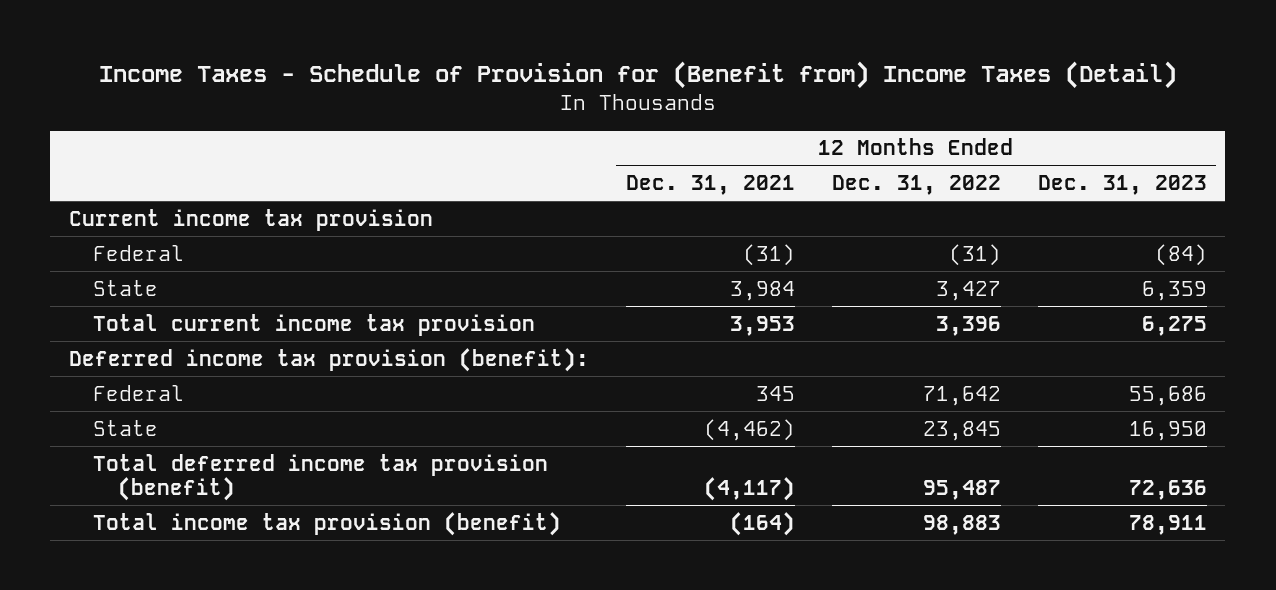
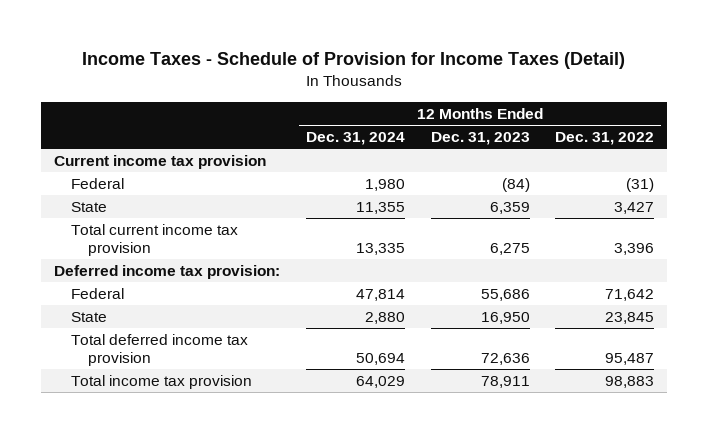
- Income Taxes - Schedule of Provision for (Benefit from) Income Taxes (Detail)
+ Income Taxes - Schedule of Provision for Income Taxes (Detail)
- | 12 Months Ended Dec. 31, 2021 | 12 Months Ended Dec. 31, 2022 | 12 Months Ended Dec. 31, 2023
+ | 12 Months Ended Dec. 31, 2024 | 12 Months Ended Dec. 31, 2023 | 12 Months Ended Dec. 31, 2022
- Deferred income tax provision (benefit):
+ Deferred income tax provision:
- Total deferred income tax provision (benefit) | (4,117) | 95,487 | 72,636
- Total income tax provision (benefit) | (164) | 98,883 | 78,911
+ Total deferred income tax provision | 50,694 | 72,636 | 95,487
+ Total income tax provision | 64,029 | 78,911 | 98,883

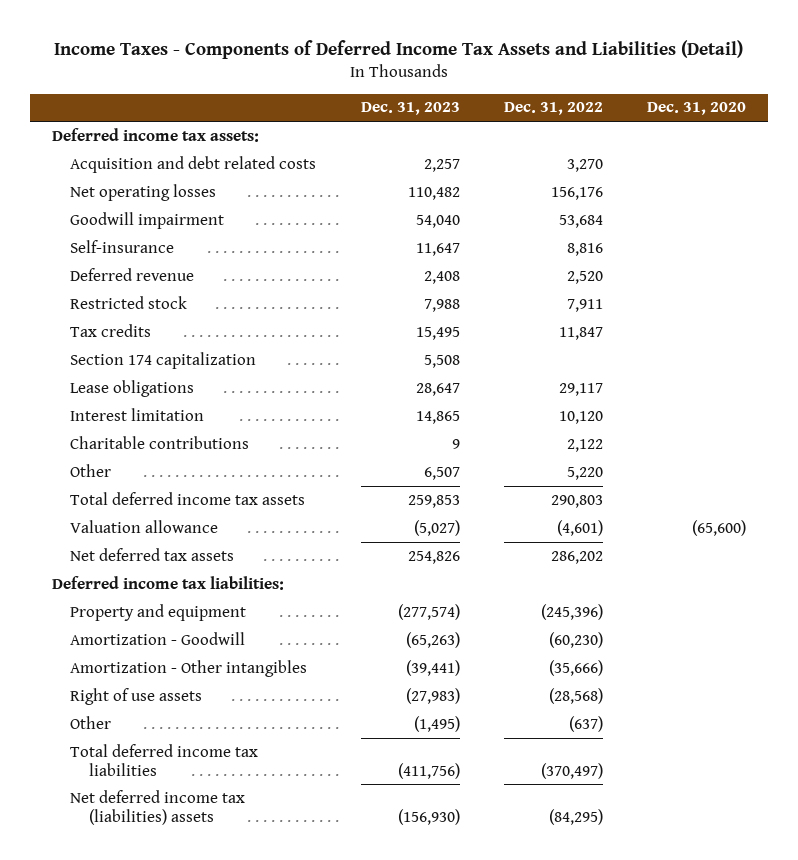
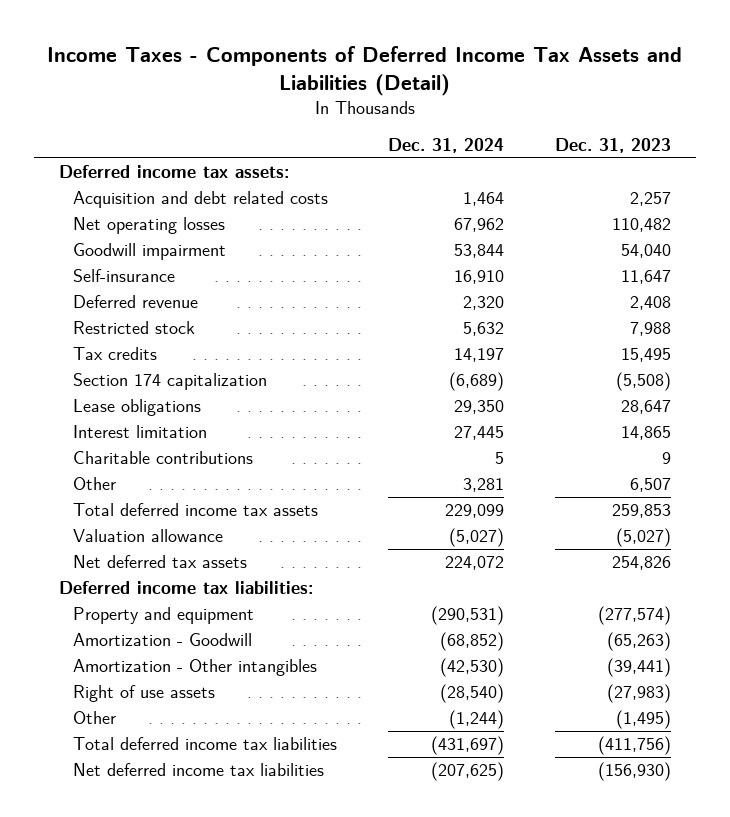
- | Dec. 31, 2023 | Dec. 31, 2022 | Dec. 31, 2020
+ | Dec. 31, 2024 | Dec. 31, 2023
- Section 174 capitalization | 5,508 | |
+ Section 174 capitalization | (6,689) | (5,508)
- Net deferred income tax (liabilities) assets | (156,930) | (84,295) |
+ Net deferred income tax liabilities | (207,625) | (156,930)

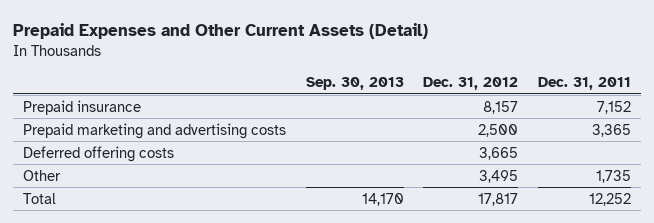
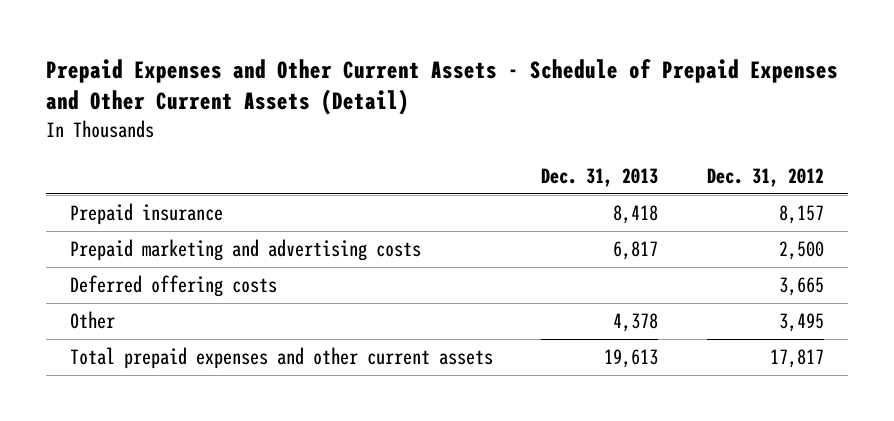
- Prepaid Expenses and Other Current Assets (Detail)
+ Prepaid Expenses and Other Current Assets - Schedule of Prepaid Expenses and Other Current Assets (Detail)
- | Sep. 30, 2013 | Dec. 31, 2012 | Dec. 31, 2011
+ | Dec. 31, 2013 | Dec. 31, 2012
- Total | 14,170 | 17,817 | 12,252
+ Total prepaid expenses and other current assets | 19,613 | 17,817

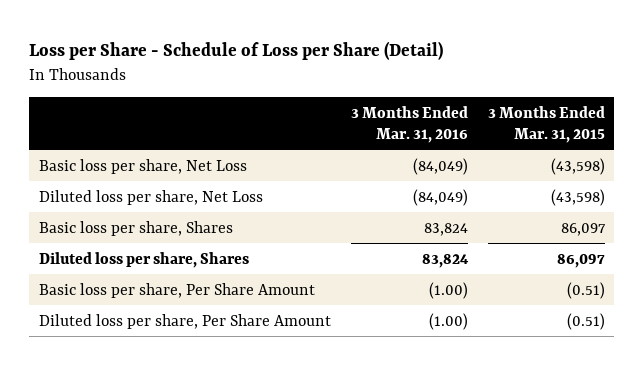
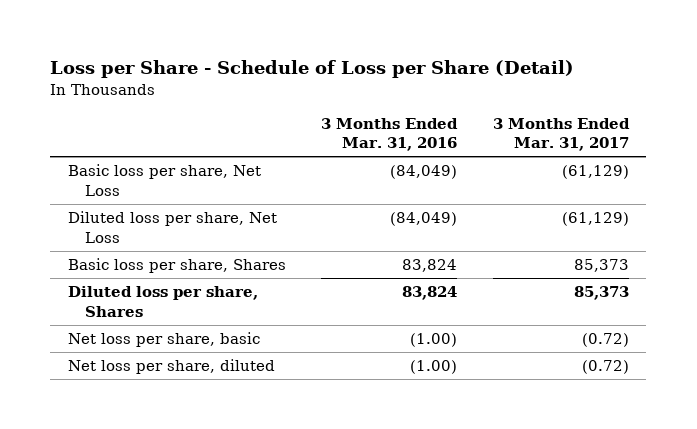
- | 3 Months Ended Mar. 31, 2016 | 3 Months Ended Mar. 31, 2015
+ | 3 Months Ended Mar. 31, 2016 | 3 Months Ended Mar. 31, 2017
- Basic loss per share, Per Share Amount | (1.00) | (0.51)
- Diluted loss per share, Per Share Amount | (1.00) | (0.51)
+ Net loss per share, basic | (1.00) | (0.72)
+ Net loss per share, diluted | (1.00) | (0.72)

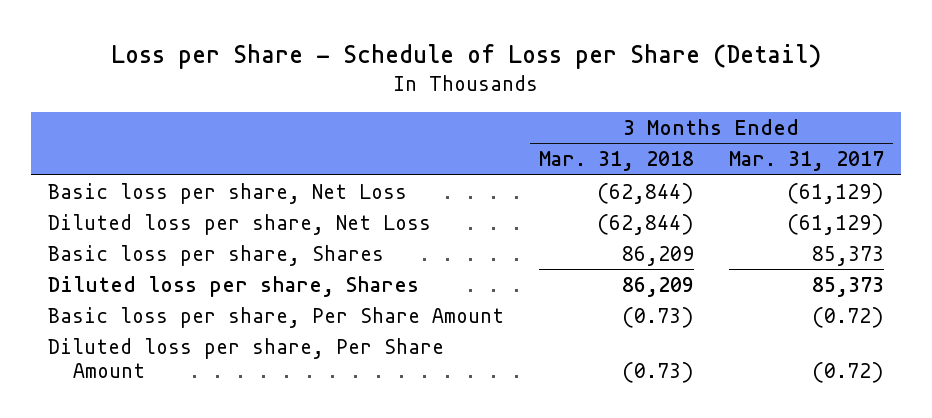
- | 3 Months Ended Mar. 31, 2016 | 3 Months Ended Mar. 31, 2017
+ | 3 Months Ended Mar. 31, 2018 | 3 Months Ended Mar. 31, 2017
- Net loss per share, basic | (1.00) | (0.72)
- Net loss per share, diluted | (1.00) | (0.72)
+ Basic loss per share, Per Share Amount | (0.73) | (0.72)
+ Diluted loss per share, Per Share Amount | (0.73) | (0.72)

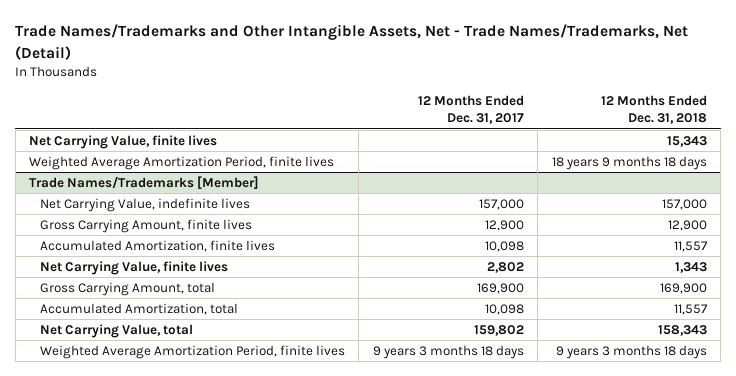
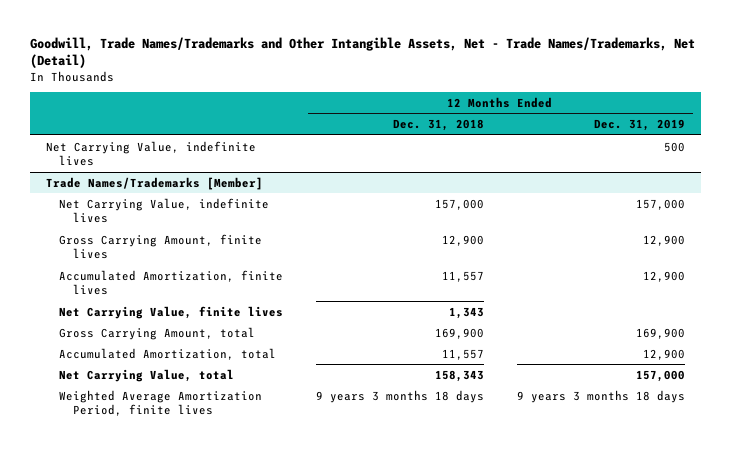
- Trade Names/Trademarks and Other Intangible Assets, Net - Trade Names/Trademarks, Net (Detail)
+ Goodwill, Trade Names/Trademarks and Other Intangible Assets, Net - Trade Names/Trademarks, Net (Detail)
- | 12 Months Ended Dec. 31, 2017 | 12 Months Ended Dec. 31, 2018
+ | 12 Months Ended Dec. 31, 2018 | 12 Months Ended Dec. 31, 2019
- Net Carrying Value, finite lives | | 15,343
- Weighted Average Amortization Period, finite lives | | 18 years 9 months 18 days
+ Net Carrying Value, indefinite lives | | 500

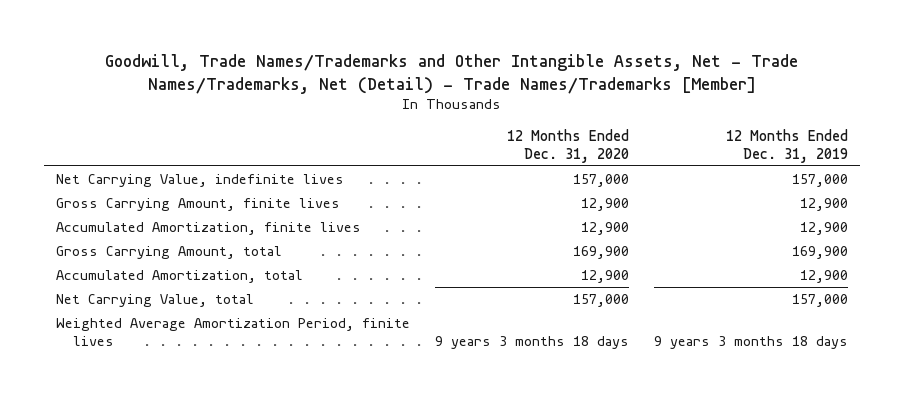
- Goodwill, Trade Names/Trademarks and Other Intangible Assets, Net - Trade Names/Trademarks, Net (Detail)
+ Goodwill, Trade Names/Trademarks and Other Intangible Assets, Net - Trade Names/Trademarks, Net (Detail) - Trade Names/Trademarks [Member]
- | 12 Months Ended Dec. 31, 2018 | 12 Months Ended Dec. 31, 2019
+ | 12 Months Ended Dec. 31, 2020 | 12 Months Ended Dec. 31, 2019
- Net Carrying Value, indefinite lives | | 500
- Trade Names/Trademarks [Member]
- Net Carrying Value, finite lives | 1,343 |

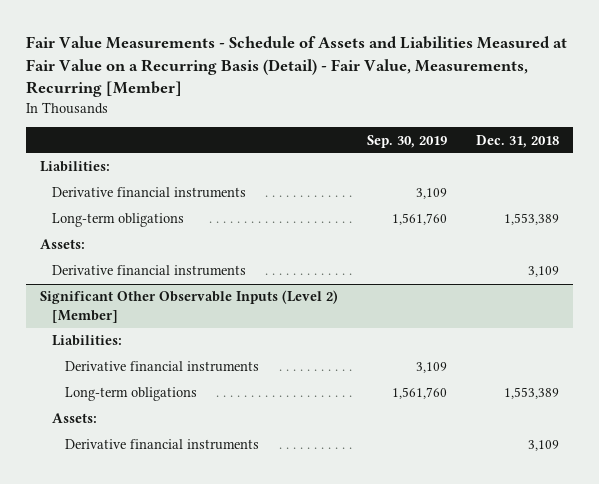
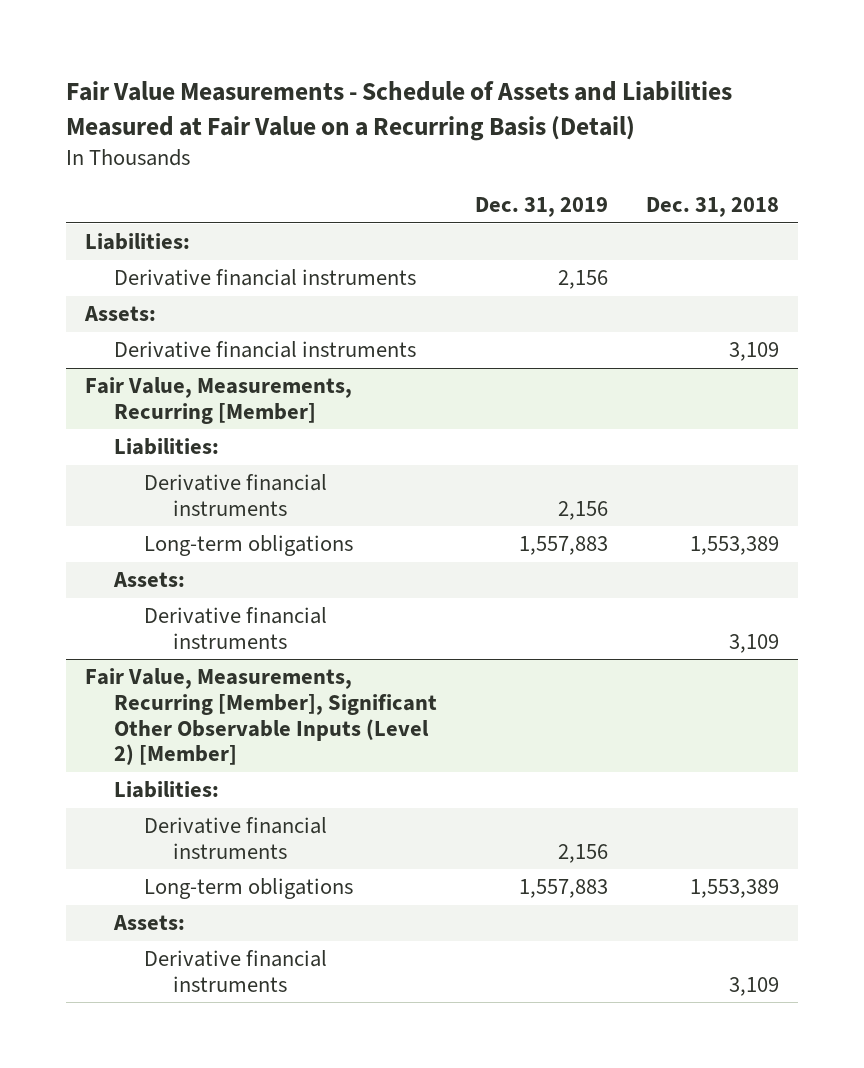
- Fair Value Measurements - Schedule of Assets and Liabilities Measured at Fair Value on a Recurring Basis (Detail) - Fair Value, Measurements, Recurring [Member]
+ Fair Value Measurements - Schedule of Assets and Liabilities Measured at Fair Value on a Recurring Basis (Detail)
- | Sep. 30, 2019 | Dec. 31, 2018
+ | Dec. 31, 2019 | Dec. 31, 2018
+ Assets:
+ Derivative financial instruments | | 3,109
+ Fair Value, Measurements, Recurring [Member]
+ Liabilities:
+ Derivative financial instruments | 2,156 |
- Significant Other Observable Inputs (Level 2) [Member]
+ Fair Value, Measurements, Recurring [Member], Significant Other Observable Inputs (Level 2) [Member]

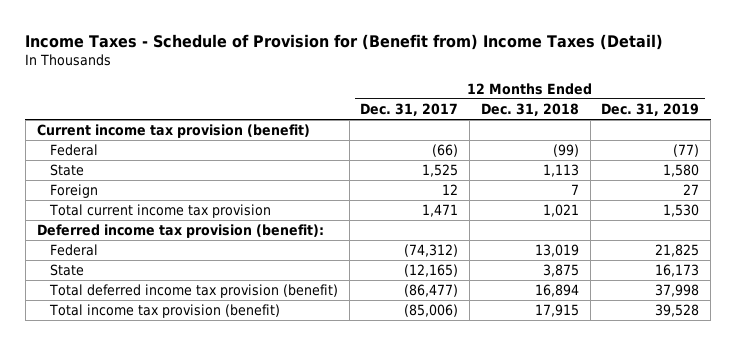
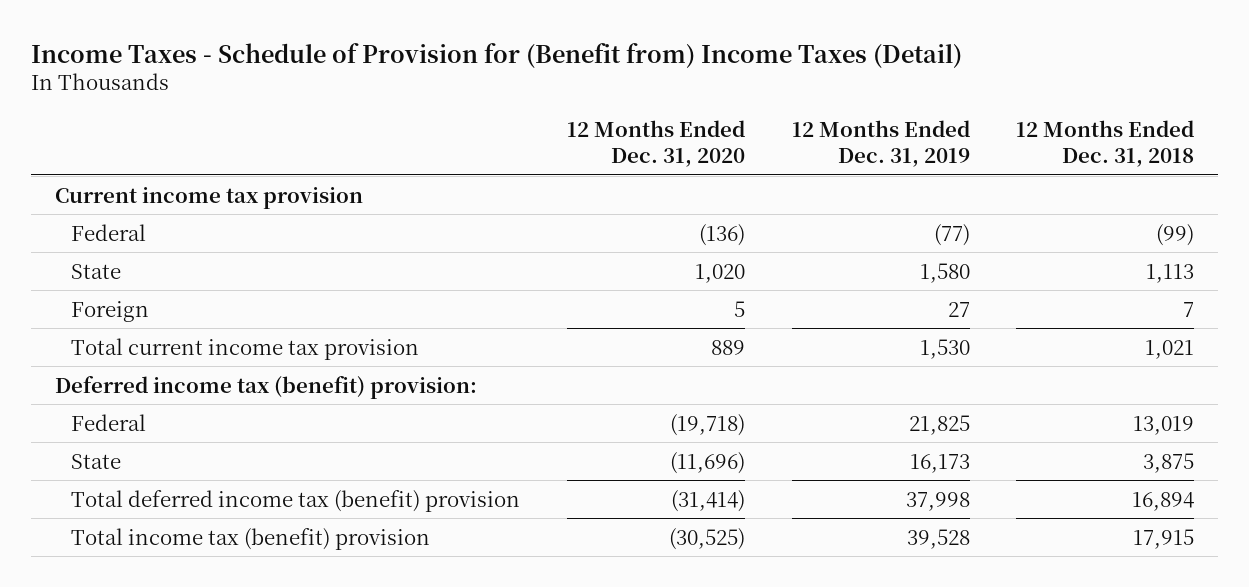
- | 12 Months Ended Dec. 31, 2017 | 12 Months Ended Dec. 31, 2018 | 12 Months Ended Dec. 31, 2019
+ | 12 Months Ended Dec. 31, 2020 | 12 Months Ended Dec. 31, 2019 | 12 Months Ended Dec. 31, 2018
- Current income tax provision (benefit)
+ Current income tax provision
- Deferred income tax provision (benefit):
+ Deferred income tax (benefit) provision:
- Total deferred income tax provision (benefit) | (86,477) | 16,894 | 37,998
- Total income tax provision (benefit) | (85,006) | 17,915 | 39,528
+ Total deferred income tax (benefit) provision | (31,414) | 37,998 | 16,894
+ Total income tax (benefit) provision | (30,525) | 39,528 | 17,915

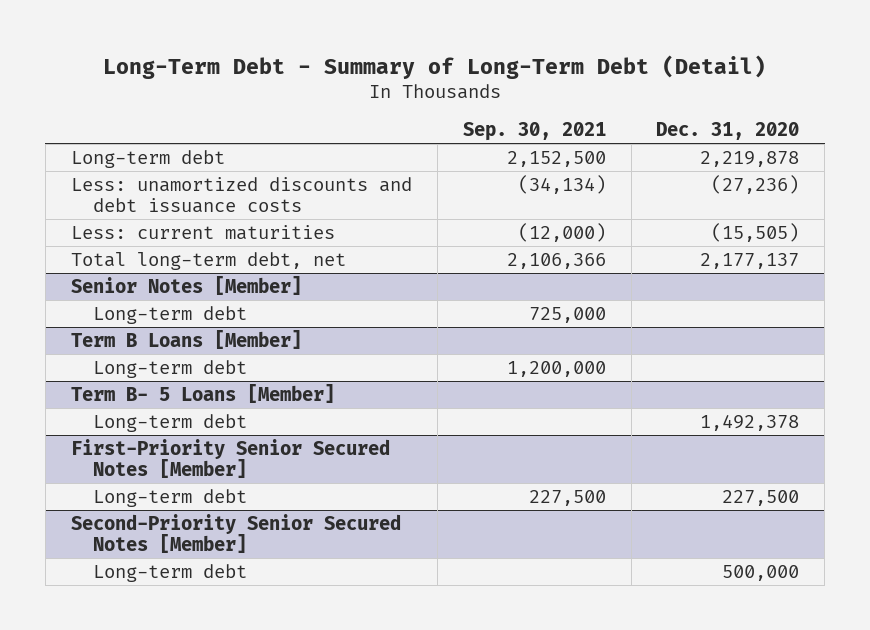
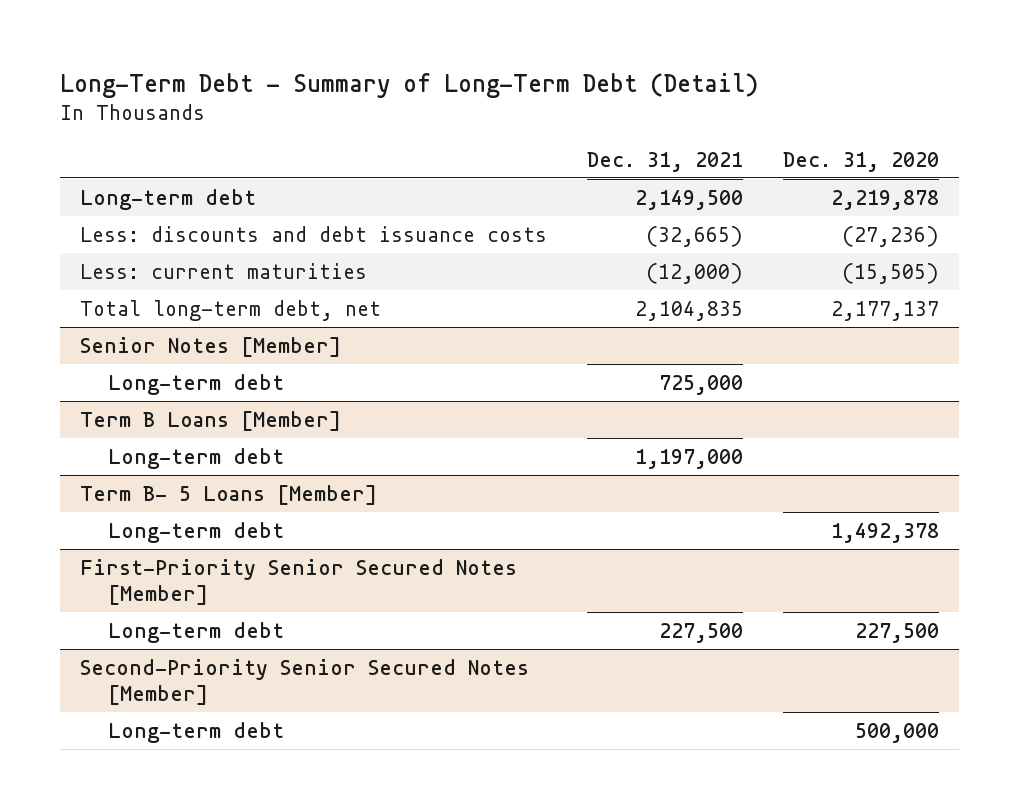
- | Sep. 30, 2021 | Dec. 31, 2020
+ | Dec. 31, 2021 | Dec. 31, 2020
- Less: unamortized discounts and debt issuance costs | (34,134) | (27,236)
+ Less: discounts and debt issuance costs | (32,665) | (27,236)

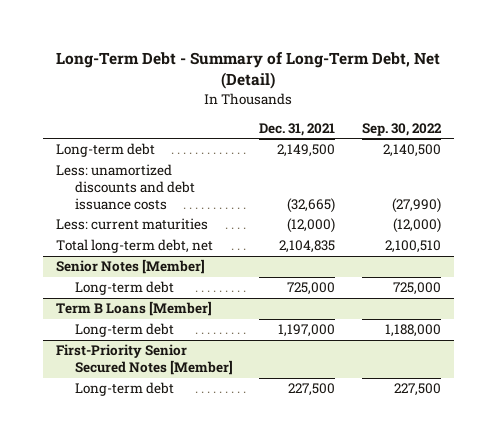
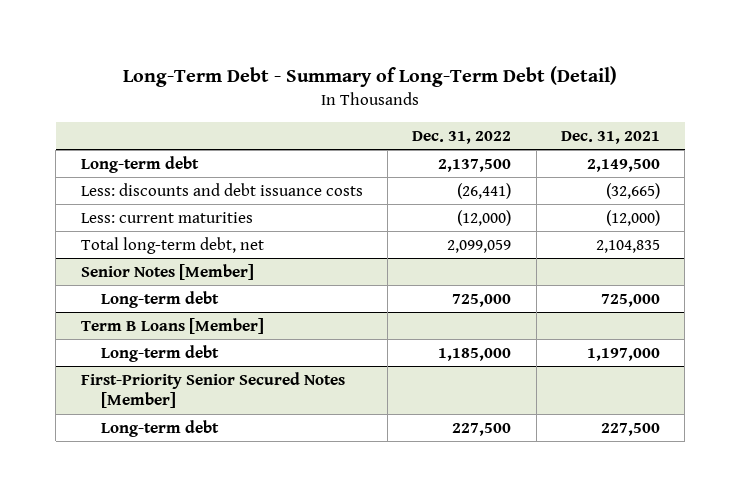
- Long-Term Debt - Summary of Long-Term Debt, Net (Detail)
+ Long-Term Debt - Summary of Long-Term Debt (Detail)
- | Dec. 31, 2021 | Sep. 30, 2022
+ | Dec. 31, 2022 | Dec. 31, 2021
- Less: unamortized discounts and debt issuance costs | (32,665) | (27,990)
+ Less: discounts and debt issuance costs | (26,441) | (32,665)

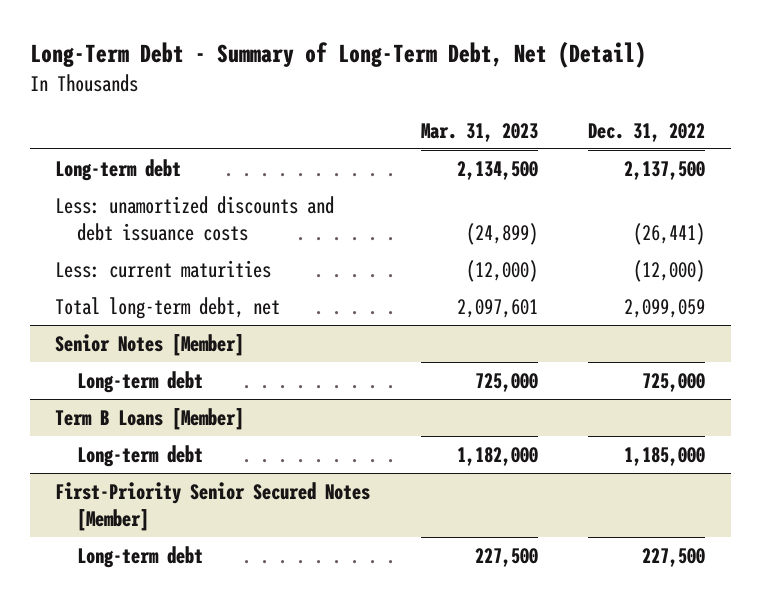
- Long-Term Debt - Summary of Long-Term Debt (Detail)
+ Long-Term Debt - Summary of Long-Term Debt, Net (Detail)
- | Dec. 31, 2022 | Dec. 31, 2021
+ | Mar. 31, 2023 | Dec. 31, 2022
- Less: discounts and debt issuance costs | (26,441) | (32,665)
+ Less: unamortized discounts and debt issuance costs | (24,899) | (26,441)

